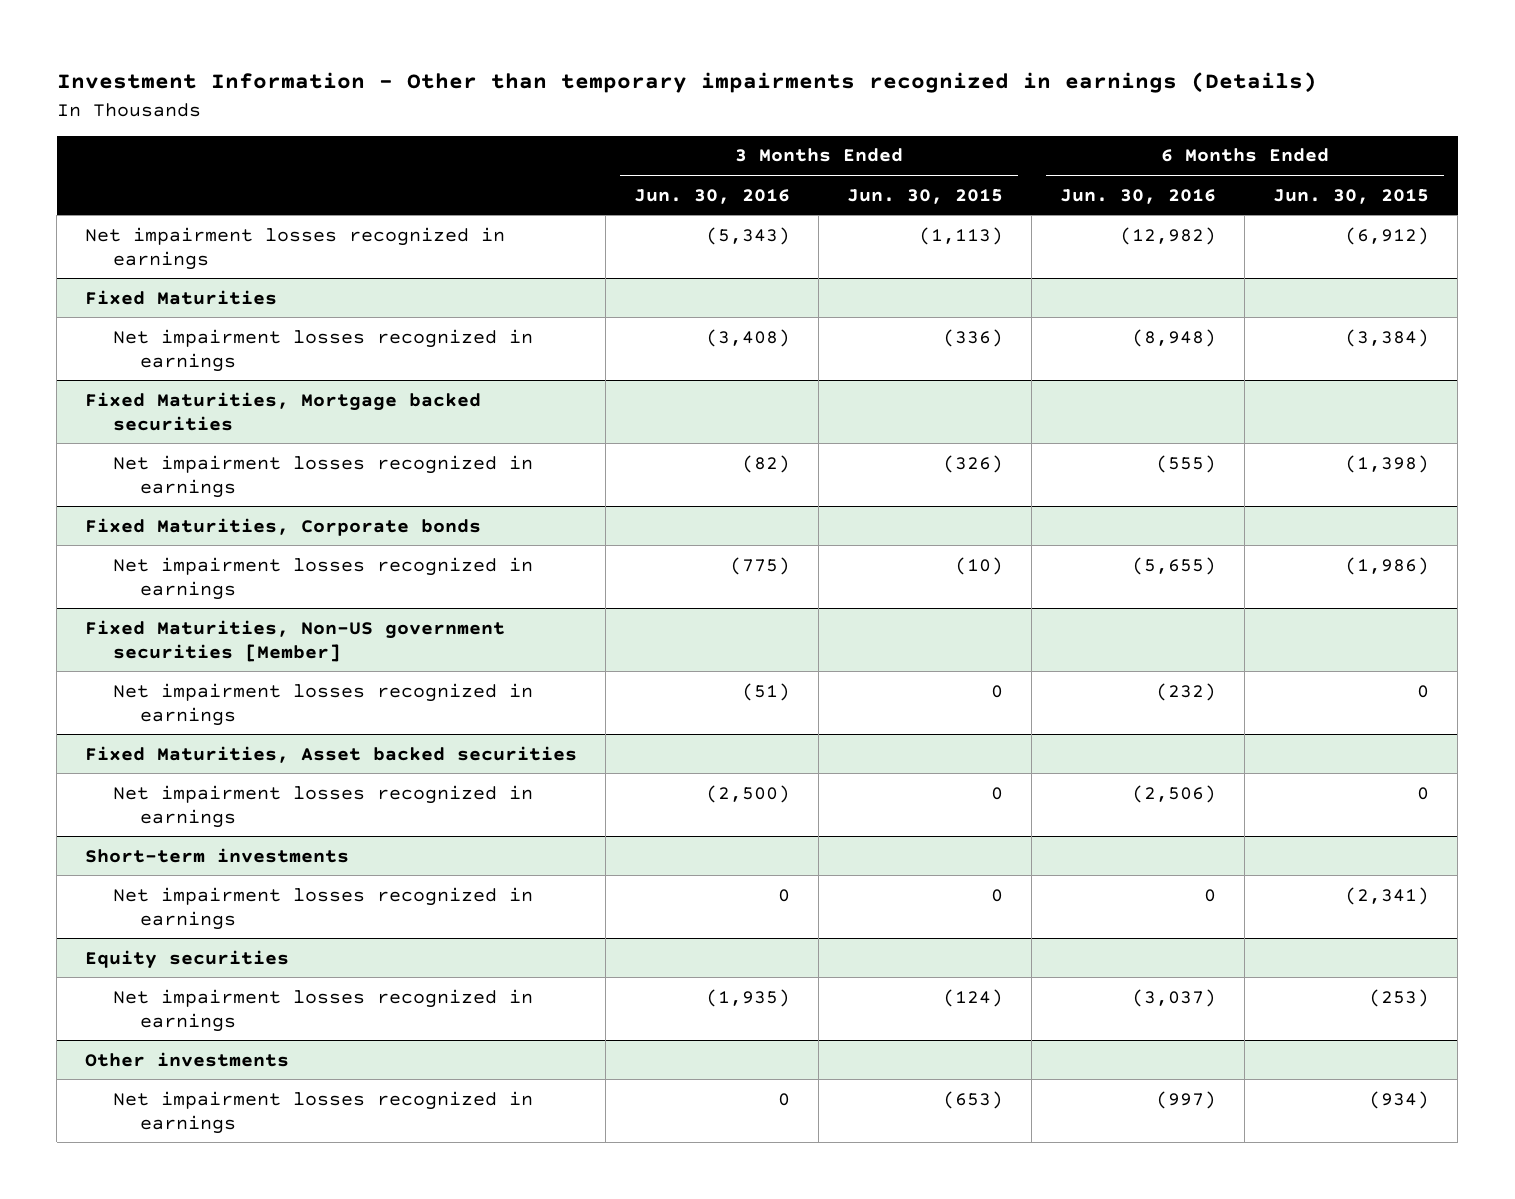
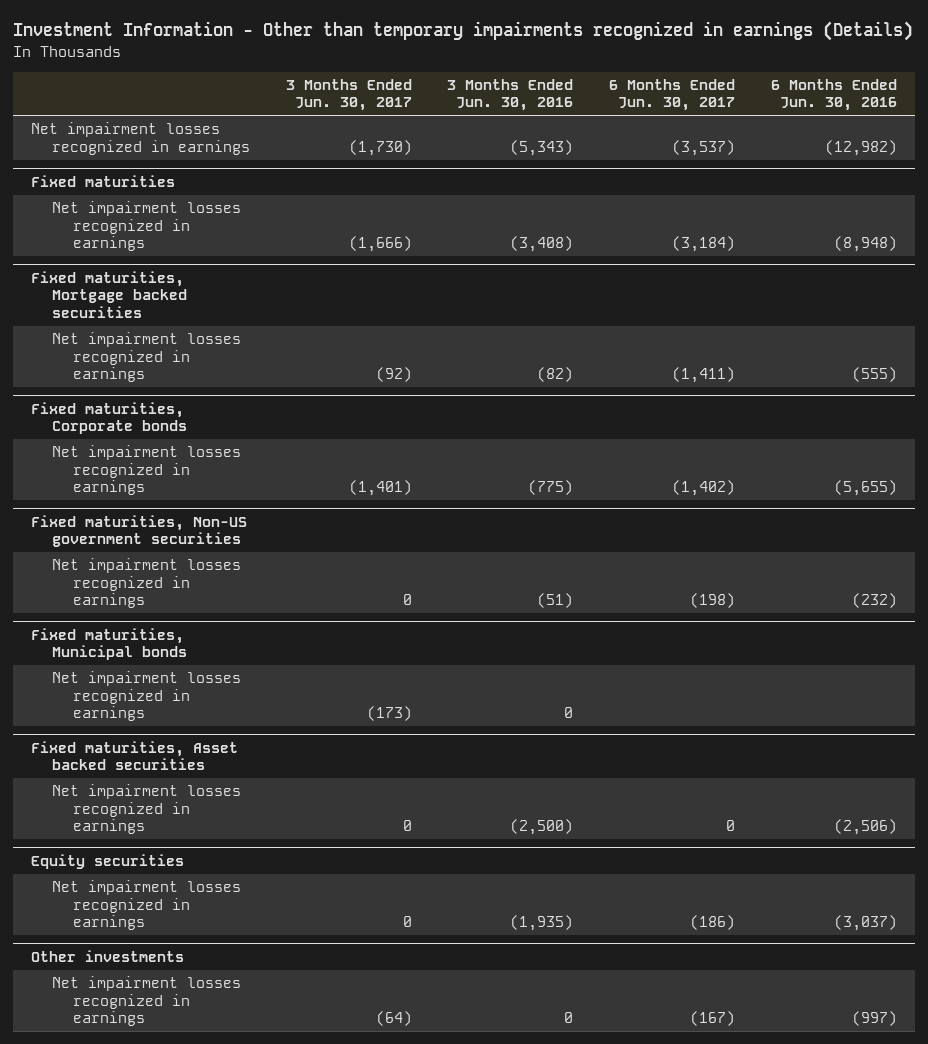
- | 3 Months Ended Jun. 30, 2016 | 3 Months Ended Jun. 30, 2015 | 6 Months Ended Jun. 30, 2016 | 6 Months Ended Jun. 30, 2015
+ | 3 Months Ended Jun. 30, 2017 | 3 Months Ended Jun. 30, 2016 | 6 Months Ended Jun. 30, 2017 | 6 Months Ended Jun. 30, 2016
- Fixed Maturities
+ Fixed maturities
- Fixed Maturities, Mortgage backed securities
+ Fixed maturities, Mortgage backed securities
- Fixed Maturities, Corporate bonds
+ Fixed maturities, Corporate bonds
- Fixed Maturities, Non-US government securities [Member]
+ Fixed maturities, Non-US government securities
- Fixed Maturities, Asset backed securities
+ Fixed maturities, Municipal bonds
+ Net impairment losses recognized in earnings | (173) | 0 | |
+ Fixed maturities, Asset backed securities
- Short-term investments
- Net impairment losses recognized in earnings | 0 | 0 | 0 | (2,341)

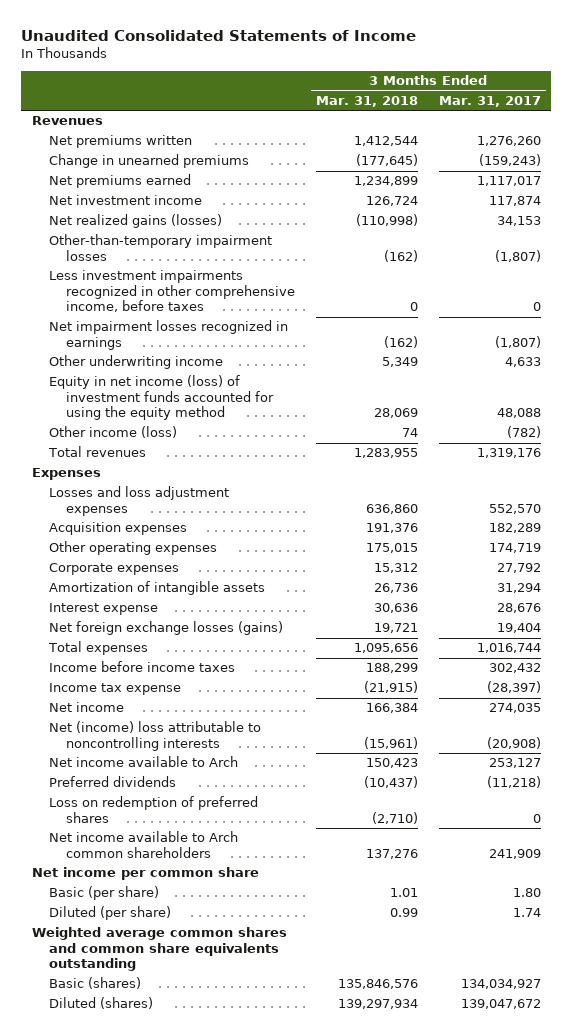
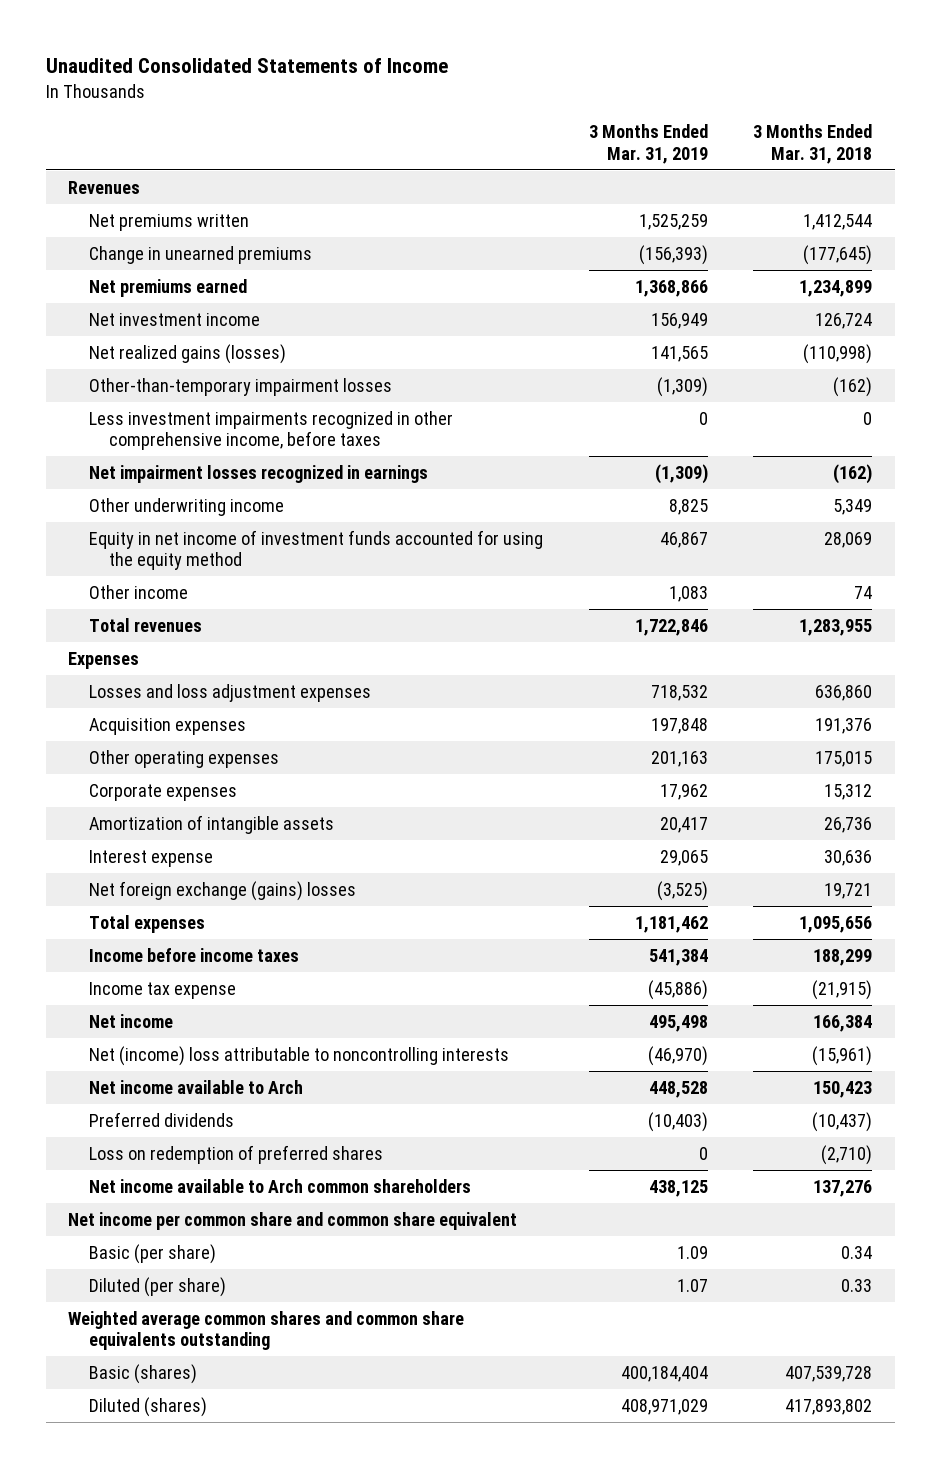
- | 3 Months Ended Mar. 31, 2018 | 3 Months Ended Mar. 31, 2017
+ | 3 Months Ended Mar. 31, 2019 | 3 Months Ended Mar. 31, 2018
- Equity in net income (loss) of investment funds accounted for using the equity method | 28,069 | 48,088
- Other income (loss) | 74 | (782)
+ Equity in net income of investment funds accounted for using the equity method | 46,867 | 28,069
+ Other income | 1,083 | 74
- Net foreign exchange losses (gains) | 19,721 | 19,404
+ Net foreign exchange (gains) losses | (3,525) | 19,721
- Net income per common share
- Basic (per share) | 1.01 | 1.80
- Diluted (per share) | 0.99 | 1.74
+ Net income per common share and common share equivalent
+ Basic (per share) | 1.09 | 0.34
+ Diluted (per share) | 1.07 | 0.33
- Basic (shares) | 135,846,576 | 134,034,927
- Diluted (shares) | 139,297,934 | 139,047,672
+ Basic (shares) | 400,184,404 | 407,539,728
+ Diluted (shares) | 408,971,029 | 417,893,802

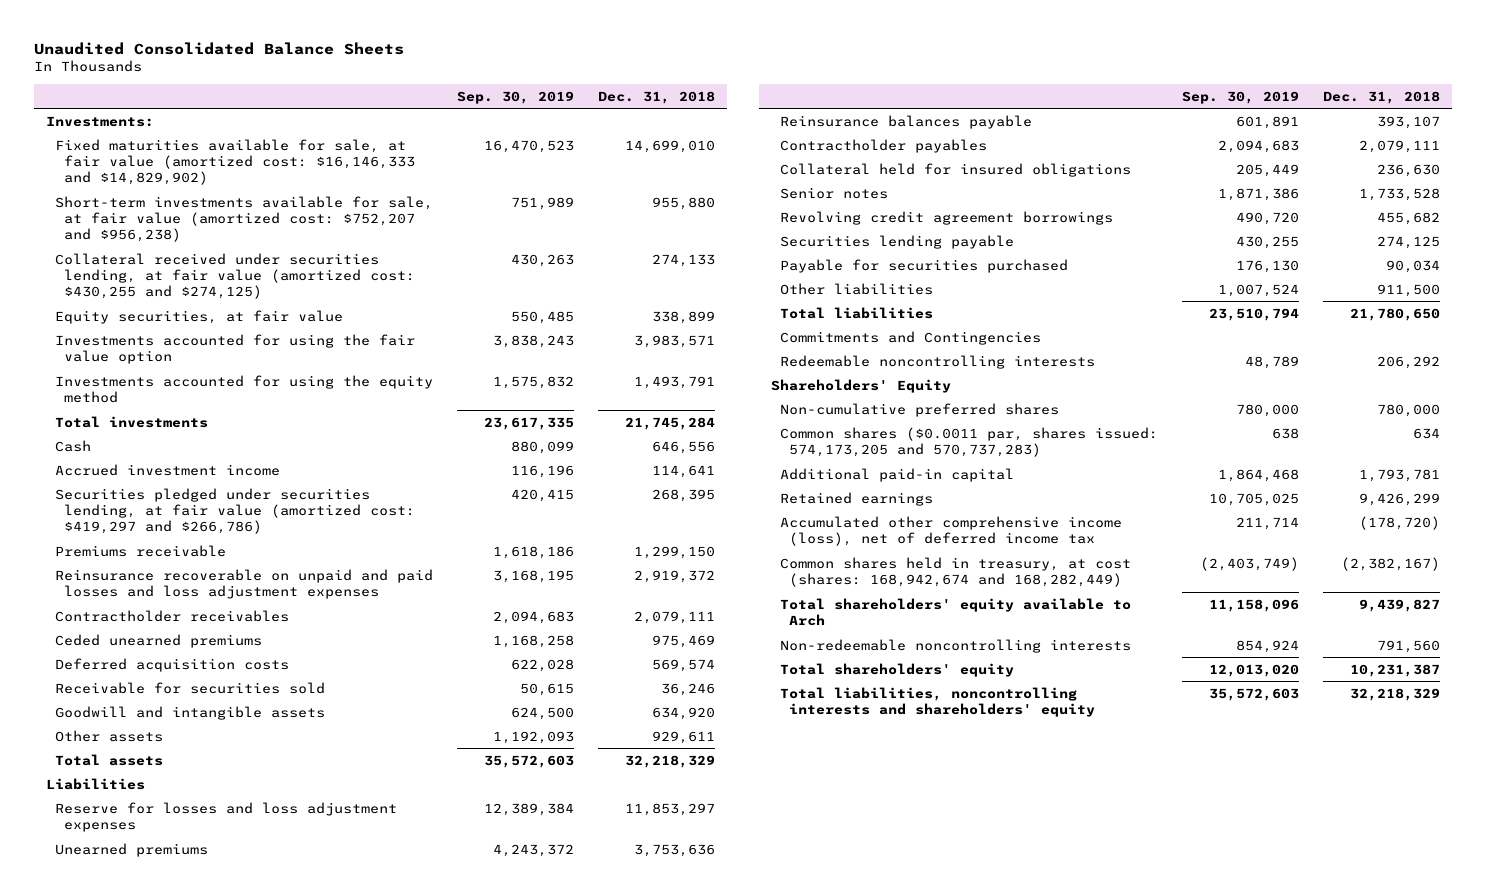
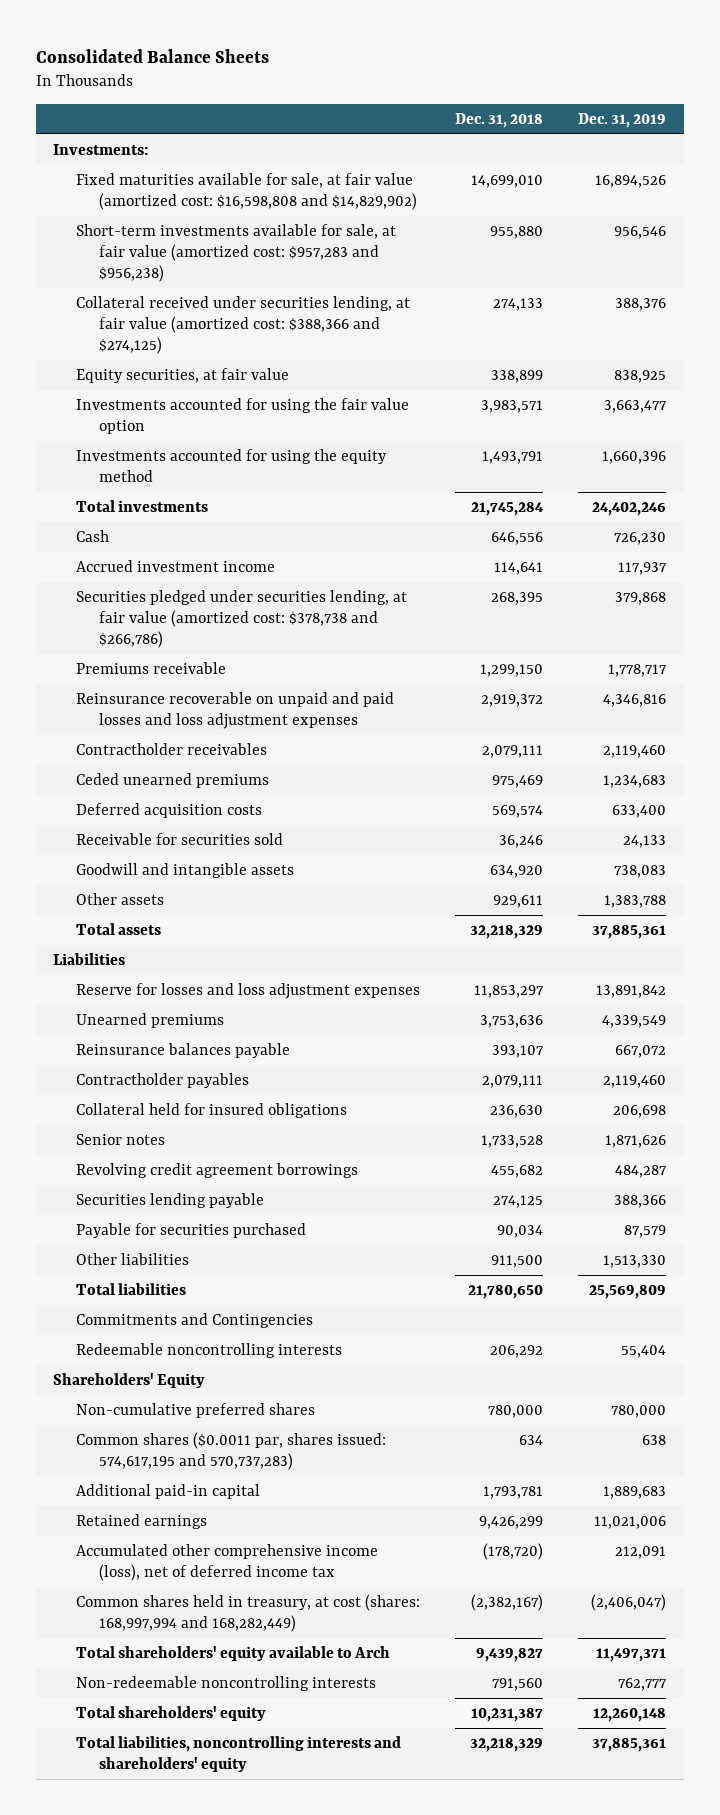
- Unaudited Consolidated Balance Sheets
+ Consolidated Balance Sheets
- | Sep. 30, 2019 | Dec. 31, 2018
+ | Dec. 31, 2018 | Dec. 31, 2019
- Fixed maturities available for sale, at fair value (amortized cost: $16,146,333 and $14,829,902) | 16,470,523 | 14,699,010
- Short-term investments available for sale, at fair value (amortized cost: $752,207 and $956,238) | 751,989 | 955,880
- Collateral received under securities lending, at fair value (amortized cost: $430,255 and $274,125) | 430,263 | 274,133
+ Fixed maturities available for sale, at fair value (amortized cost: $16,598,808 and $14,829,902) | 14,699,010 | 16,894,526
+ Short-term investments available for sale, at fair value (amortized cost: $957,283 and $956,238) | 955,880 | 956,546
+ Collateral received under securities lending, at fair value (amortized cost: $388,366 and $274,125) | 274,133 | 388,376
- Securities pledged under securities lending, at fair value (amortized cost: $419,297 and $266,786) | 420,415 | 268,395
+ Securities pledged under securities lending, at fair value (amortized cost: $378,738 and $266,786) | 268,395 | 379,868
- Common shares ($0.0011 par, shares issued: 574,173,205 and 570,737,283) | 638 | 634
+ Common shares ($0.0011 par, shares issued: 574,617,195 and 570,737,283) | 634 | 638
- Common shares held in treasury, at cost (shares: 168,942,674 and 168,282,449) | (2,403,749) | (2,382,167)
+ Common shares held in treasury, at cost (shares: 168,997,994 and 168,282,449) | (2,382,167) | (2,406,047)

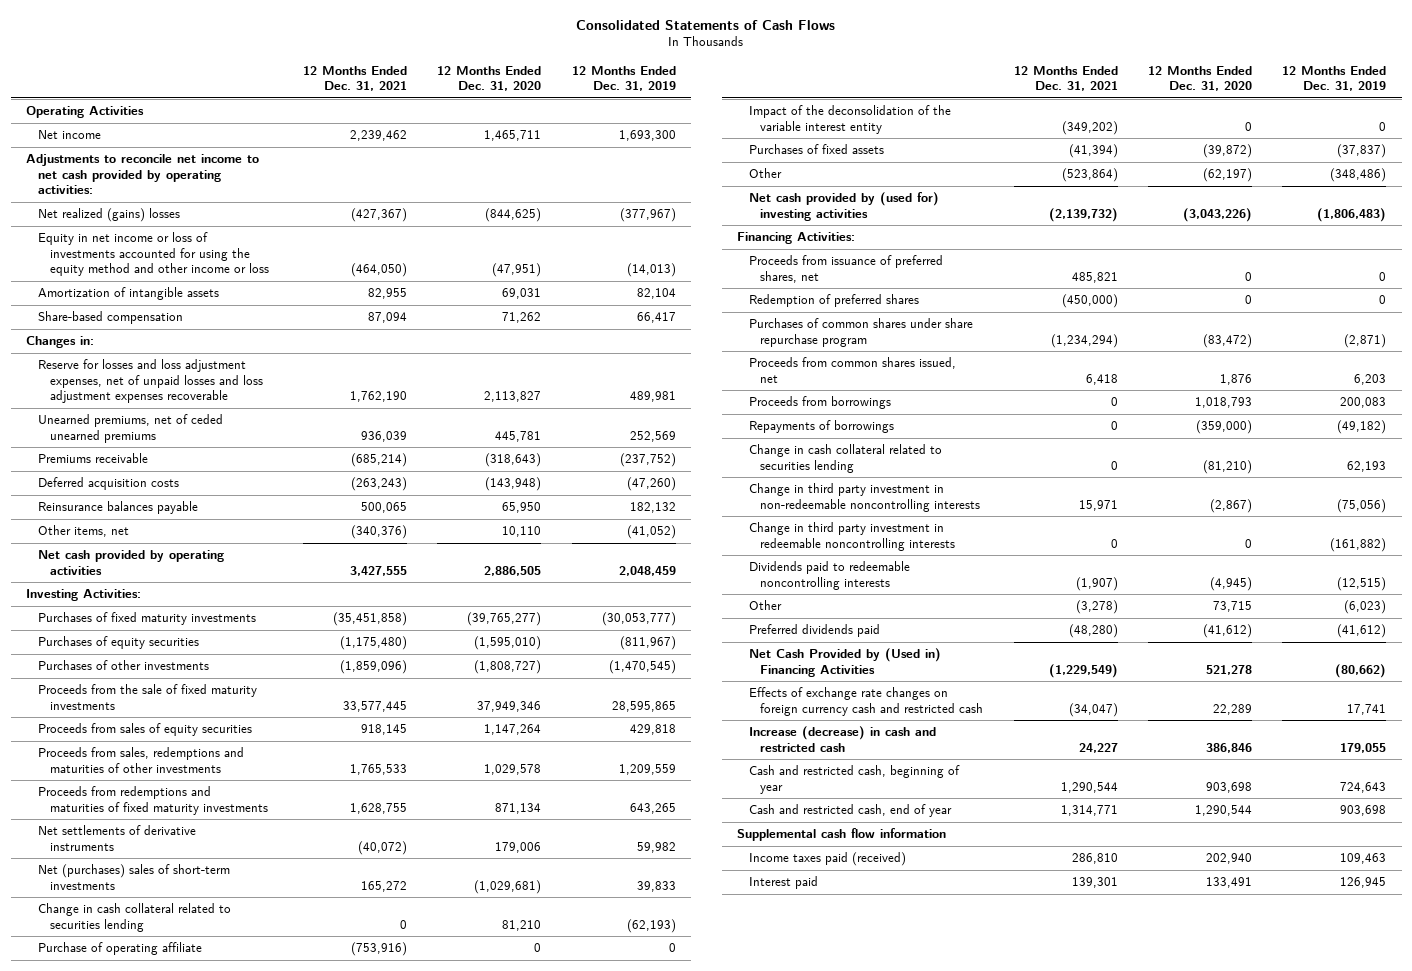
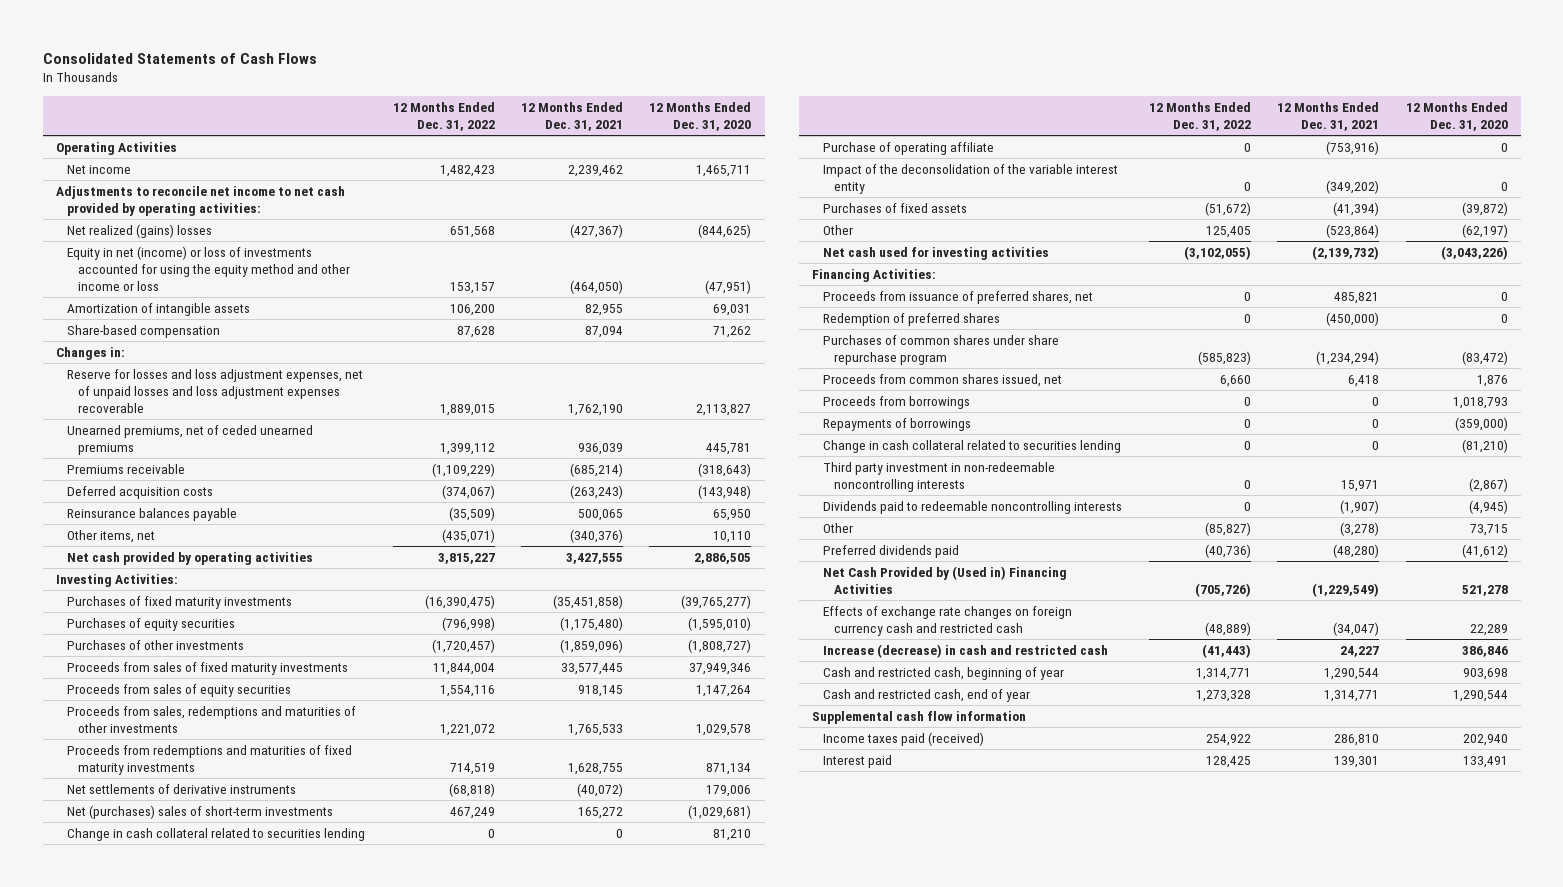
- | 12 Months Ended Dec. 31, 2021 | 12 Months Ended Dec. 31, 2020 | 12 Months Ended Dec. 31, 2019
+ | 12 Months Ended Dec. 31, 2022 | 12 Months Ended Dec. 31, 2021 | 12 Months Ended Dec. 31, 2020
- Equity in net income or loss of investments accounted for using the equity method and other income or loss | (464,050) | (47,951) | (14,013)
+ Equity in net (income) or loss of investments accounted for using the equity method and other income or loss | 153,157 | (464,050) | (47,951)
- Proceeds from the sale of fixed maturity investments | 33,577,445 | 37,949,346 | 28,595,865
+ Proceeds from sales of fixed maturity investments | 11,844,004 | 33,577,445 | 37,949,346
- Net cash provided by (used for) investing activities | (2,139,732) | (3,043,226) | (1,806,483)
+ Net cash used for investing activities | (3,102,055) | (2,139,732) | (3,043,226)
- Change in third party investment in non-redeemable noncontrolling interests | 15,971 | (2,867) | (75,056)
- Change in third party investment in redeemable noncontrolling interests | 0 | 0 | (161,882)
+ Third party investment in non-redeemable noncontrolling interests | 0 | 15,971 | (2,867)

